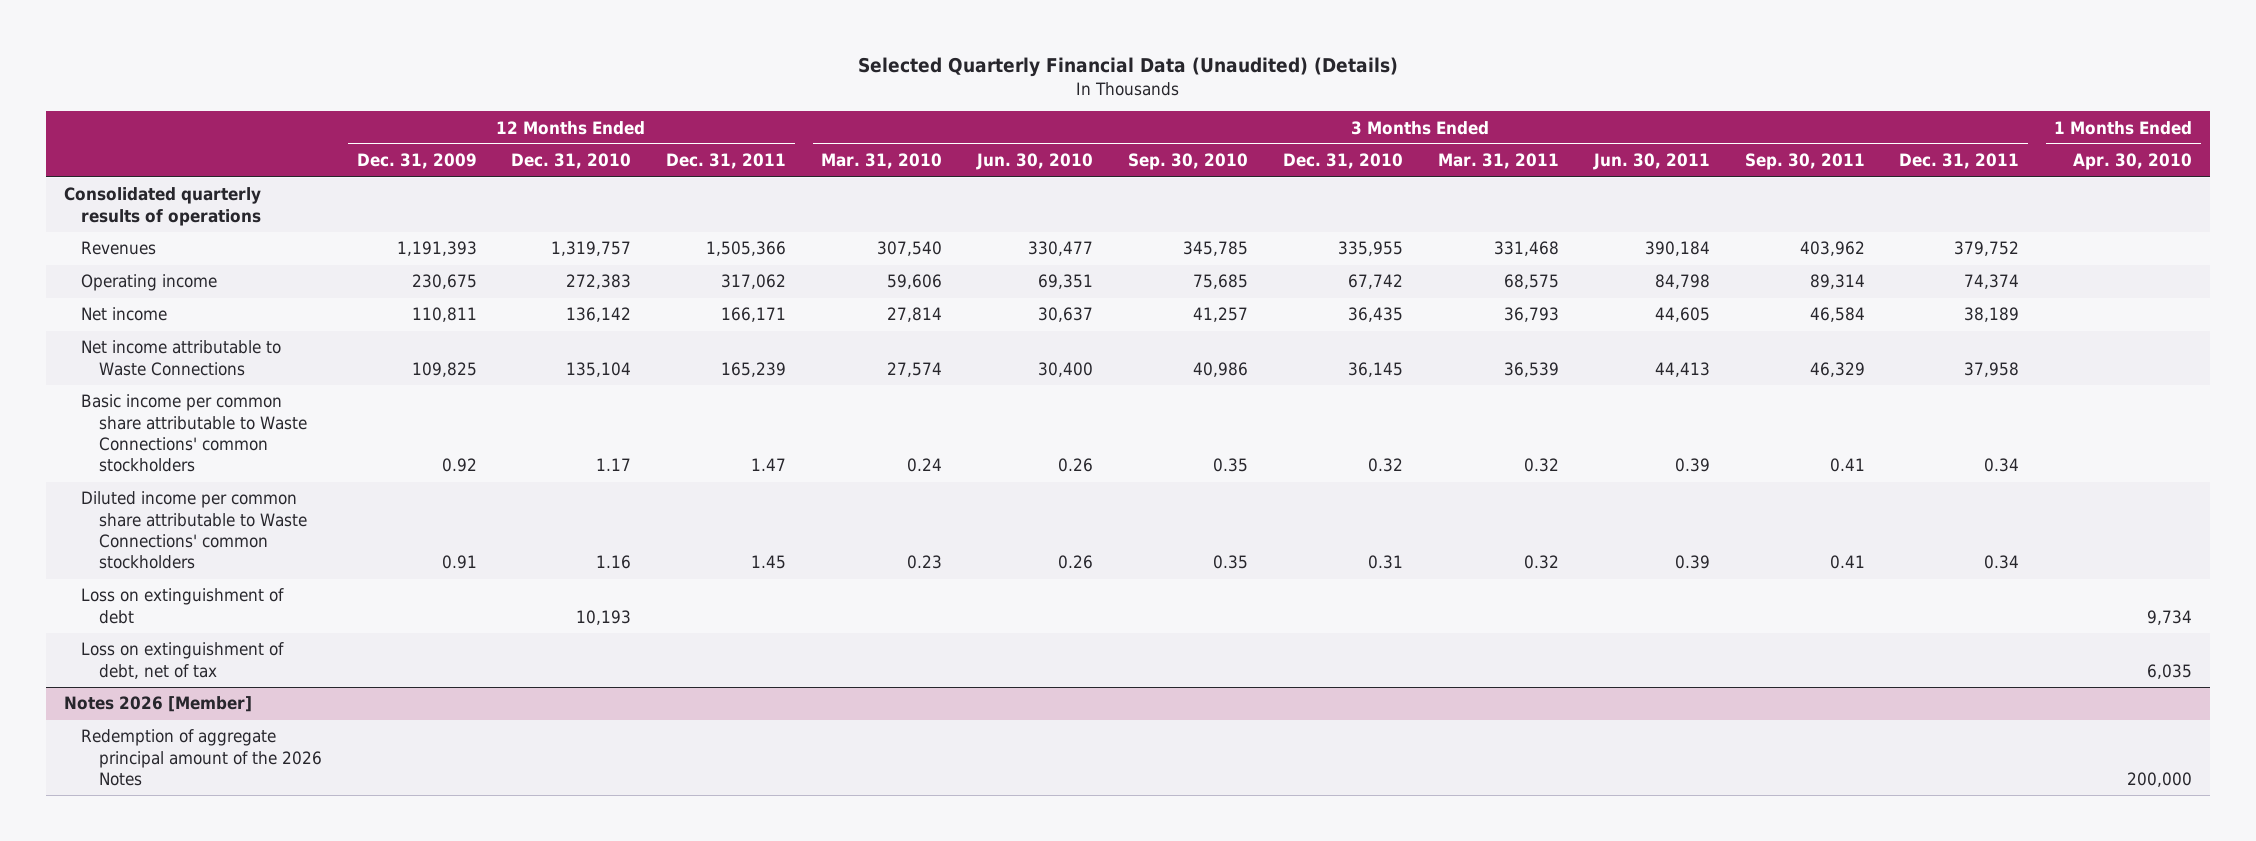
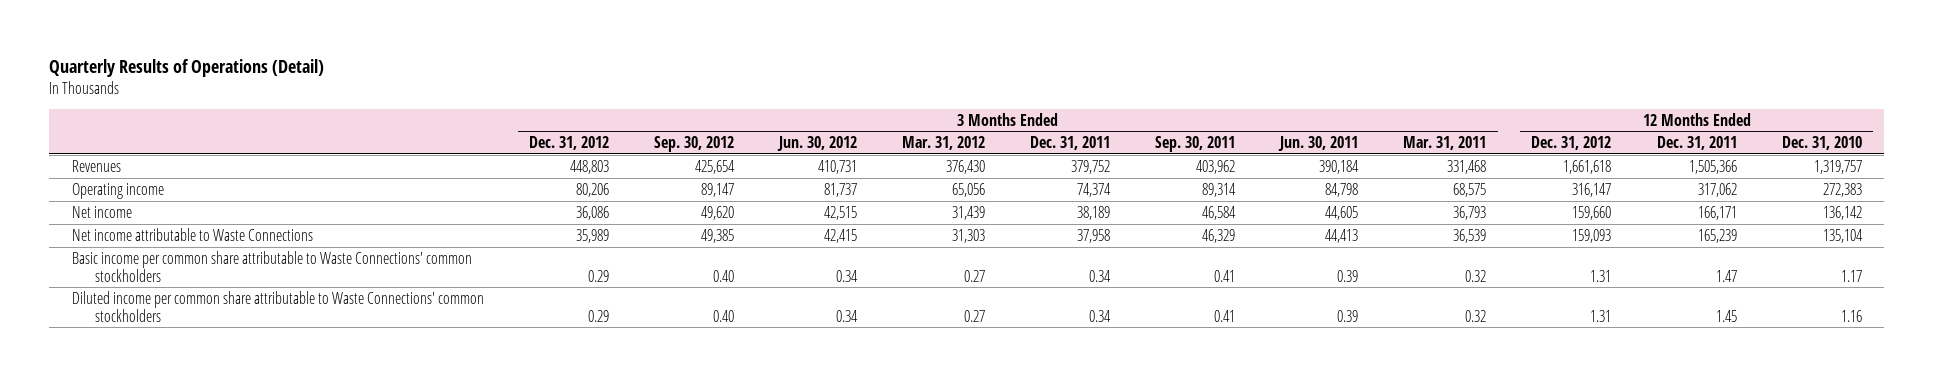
- Selected Quarterly Financial Data (Unaudited) (Details)
+ Quarterly Results of Operations (Detail)
- | 12 Months Ended Dec. 31, 2009 | 12 Months Ended Dec. 31, 2010 | 12 Months Ended Dec. 31, 2011 | 3 Months Ended Mar. 31, 2010 | 3 Months Ended Jun. 30, 2010 | 3 Months Ended Sep. 30, 2010 | 3 Months Ended Dec. 31, 2010 | 3 Months Ended Mar. 31, 2011 | 3 Months Ended Jun. 30, 2011 | 3 Months Ended Sep. 30, 2011 | 3 Months Ended Dec. 31, 2011 | 1 Months Ended Apr. 30, 2010
+ | 3 Months Ended Dec. 31, 2012 | 3 Months Ended Sep. 30, 2012 | 3 Months Ended Jun. 30, 2012 | 3 Months Ended Mar. 31, 2012 | 3 Months Ended Dec. 31, 2011 | 3 Months Ended Sep. 30, 2011 | 3 Months Ended Jun. 30, 2011 | 3 Months Ended Mar. 31, 2011 | 12 Months Ended Dec. 31, 2012 | 12 Months Ended Dec. 31, 2011 | 12 Months Ended Dec. 31, 2010
- Consolidated quarterly results of operations
- Loss on extinguishment of debt | | 10,193 | | | | | | | | | | 9,734
- Loss on extinguishment of debt, net of tax | | | | | | | | | | | | 6,035
- Notes 2026 [Member]
- Redemption of aggregate principal amount of the 2026 Notes | | | | | | | | | | | | 200,000

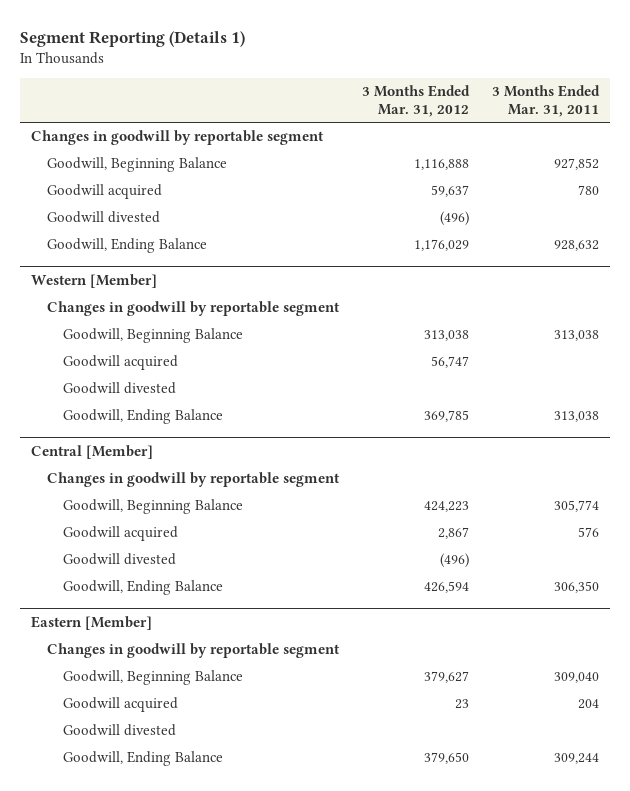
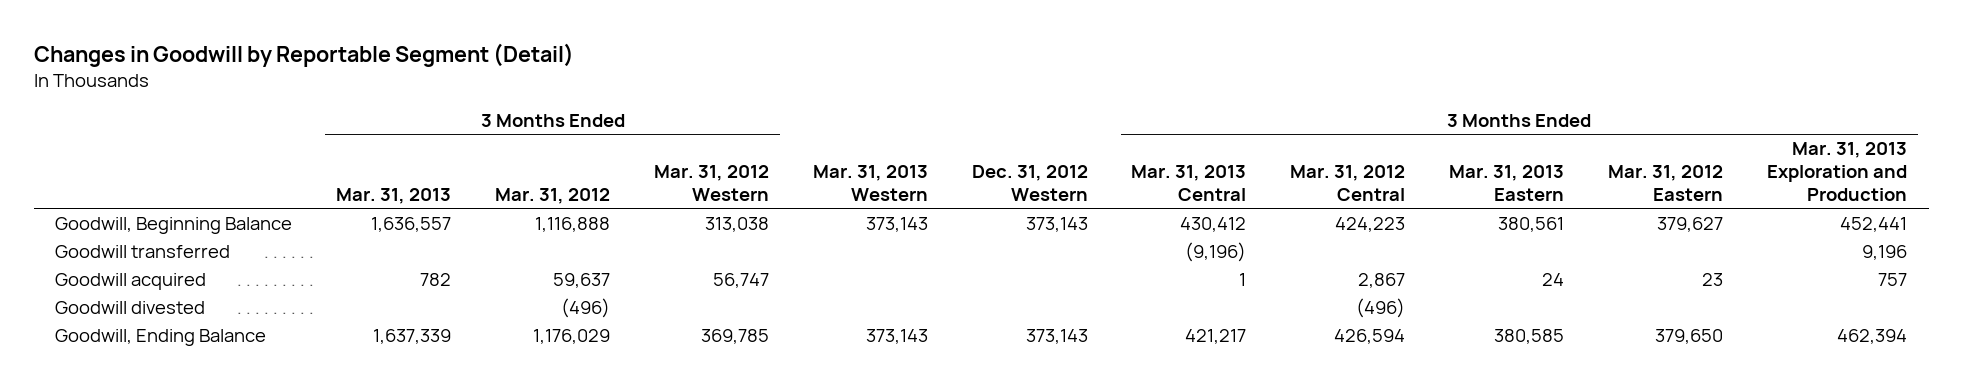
- Segment Reporting (Details 1)
+ Changes in Goodwill by Reportable Segment (Detail)
- | 3 Months Ended Mar. 31, 2012 | 3 Months Ended Mar. 31, 2011
+ | 3 Months Ended Mar. 31, 2013 | 3 Months Ended Mar. 31, 2012 | 3 Months Ended Mar. 31, 2012 Western | Mar. 31, 2013 Western | Dec. 31, 2012 Western | 3 Months Ended Mar. 31, 2013 Central | 3 Months Ended Mar. 31, 2012 Central | 3 Months Ended Mar. 31, 2013 Eastern | 3 Months Ended Mar. 31, 2012 Eastern | 3 Months Ended Mar. 31, 2013 Exploration and Production
- Changes in goodwill by reportable segment
+ Goodwill transferred | | | | | | (9,196) | | | | 9,196
- Western [Member]
- Changes in goodwill by reportable segment
- Goodwill, Beginning Balance | 313,038 | 313,038
- Goodwill acquired | 56,747 |
- Goodwill divested
- Goodwill, Ending Balance | 369,785 | 313,038
- Central [Member]
- Changes in goodwill by reportable segment
- Goodwill, Beginning Balance | 424,223 | 305,774
- Goodwill acquired | 2,867 | 576
- Goodwill divested | (496) |
- Goodwill, Ending Balance | 426,594 | 306,350
- Eastern [Member]
- Changes in goodwill by reportable segment
- Goodwill, Beginning Balance | 379,627 | 309,040
- Goodwill acquired | 23 | 204
- Goodwill divested
- Goodwill, Ending Balance | 379,650 | 309,244

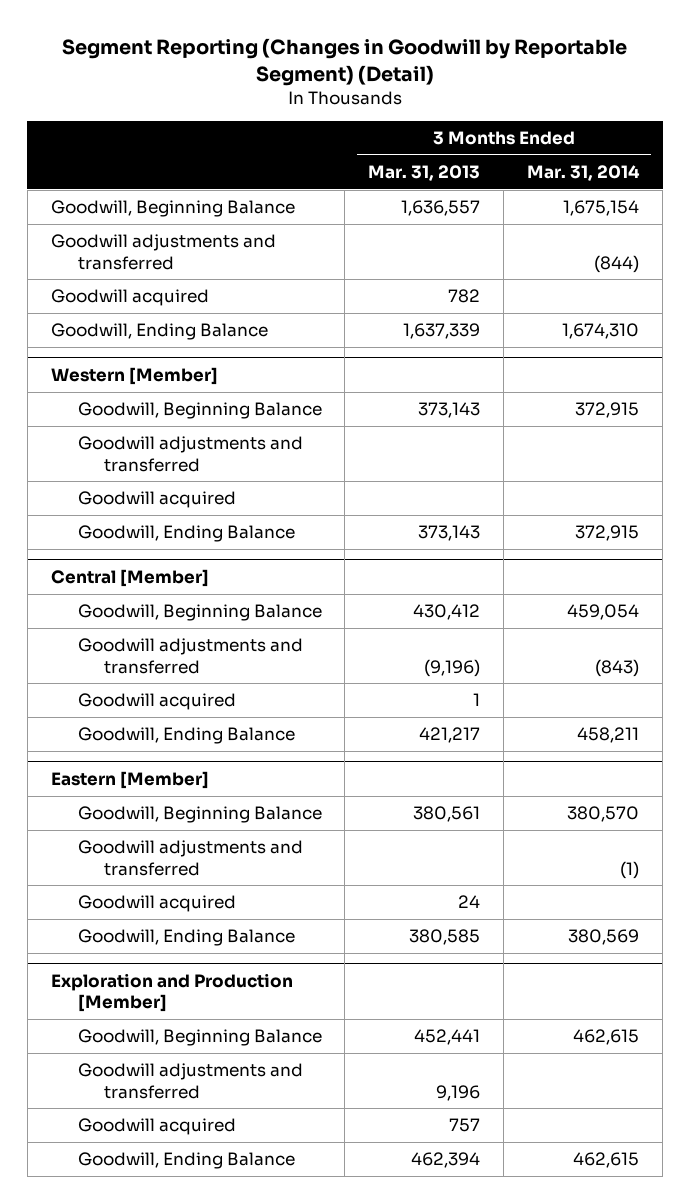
- Changes in Goodwill by Reportable Segment (Detail)
+ Segment Reporting (Changes in Goodwill by Reportable Segment) (Detail)
- | 3 Months Ended Mar. 31, 2013 | 3 Months Ended Mar. 31, 2012 | 3 Months Ended Mar. 31, 2012 Western | Mar. 31, 2013 Western | Dec. 31, 2012 Western | 3 Months Ended Mar. 31, 2013 Central | 3 Months Ended Mar. 31, 2012 Central | 3 Months Ended Mar. 31, 2013 Eastern | 3 Months Ended Mar. 31, 2012 Eastern | 3 Months Ended Mar. 31, 2013 Exploration and Production
+ | 3 Months Ended Mar. 31, 2013 | 3 Months Ended Mar. 31, 2014
- Goodwill transferred | | | | | | (9,196) | | | | 9,196
+ Goodwill adjustments and transferred | | (844)
- Goodwill divested | | (496) | | | | | (496) | | |
+ Western [Member]
+ Goodwill, Beginning Balance | 373,143 | 372,915
+ Goodwill adjustments and transferred
+ Goodwill acquired
+ Goodwill, Ending Balance | 373,143 | 372,915
+ Central [Member]
+ Goodwill, Beginning Balance | 430,412 | 459,054
+ Goodwill adjustments and transferred | (9,196) | (843)
+ Goodwill acquired | 1 |
+ Goodwill, Ending Balance | 421,217 | 458,211
+ Eastern [Member]
+ Goodwill, Beginning Balance | 380,561 | 380,570
+ Goodwill adjustments and transferred | | (1)
+ Goodwill acquired | 24 |
+ Goodwill, Ending Balance | 380,585 | 380,569
+ Exploration and Production [Member]
+ Goodwill, Beginning Balance | 452,441 | 462,615
+ Goodwill adjustments and transferred | 9,196 |
+ Goodwill acquired | 757 |
+ Goodwill, Ending Balance | 462,394 | 462,615

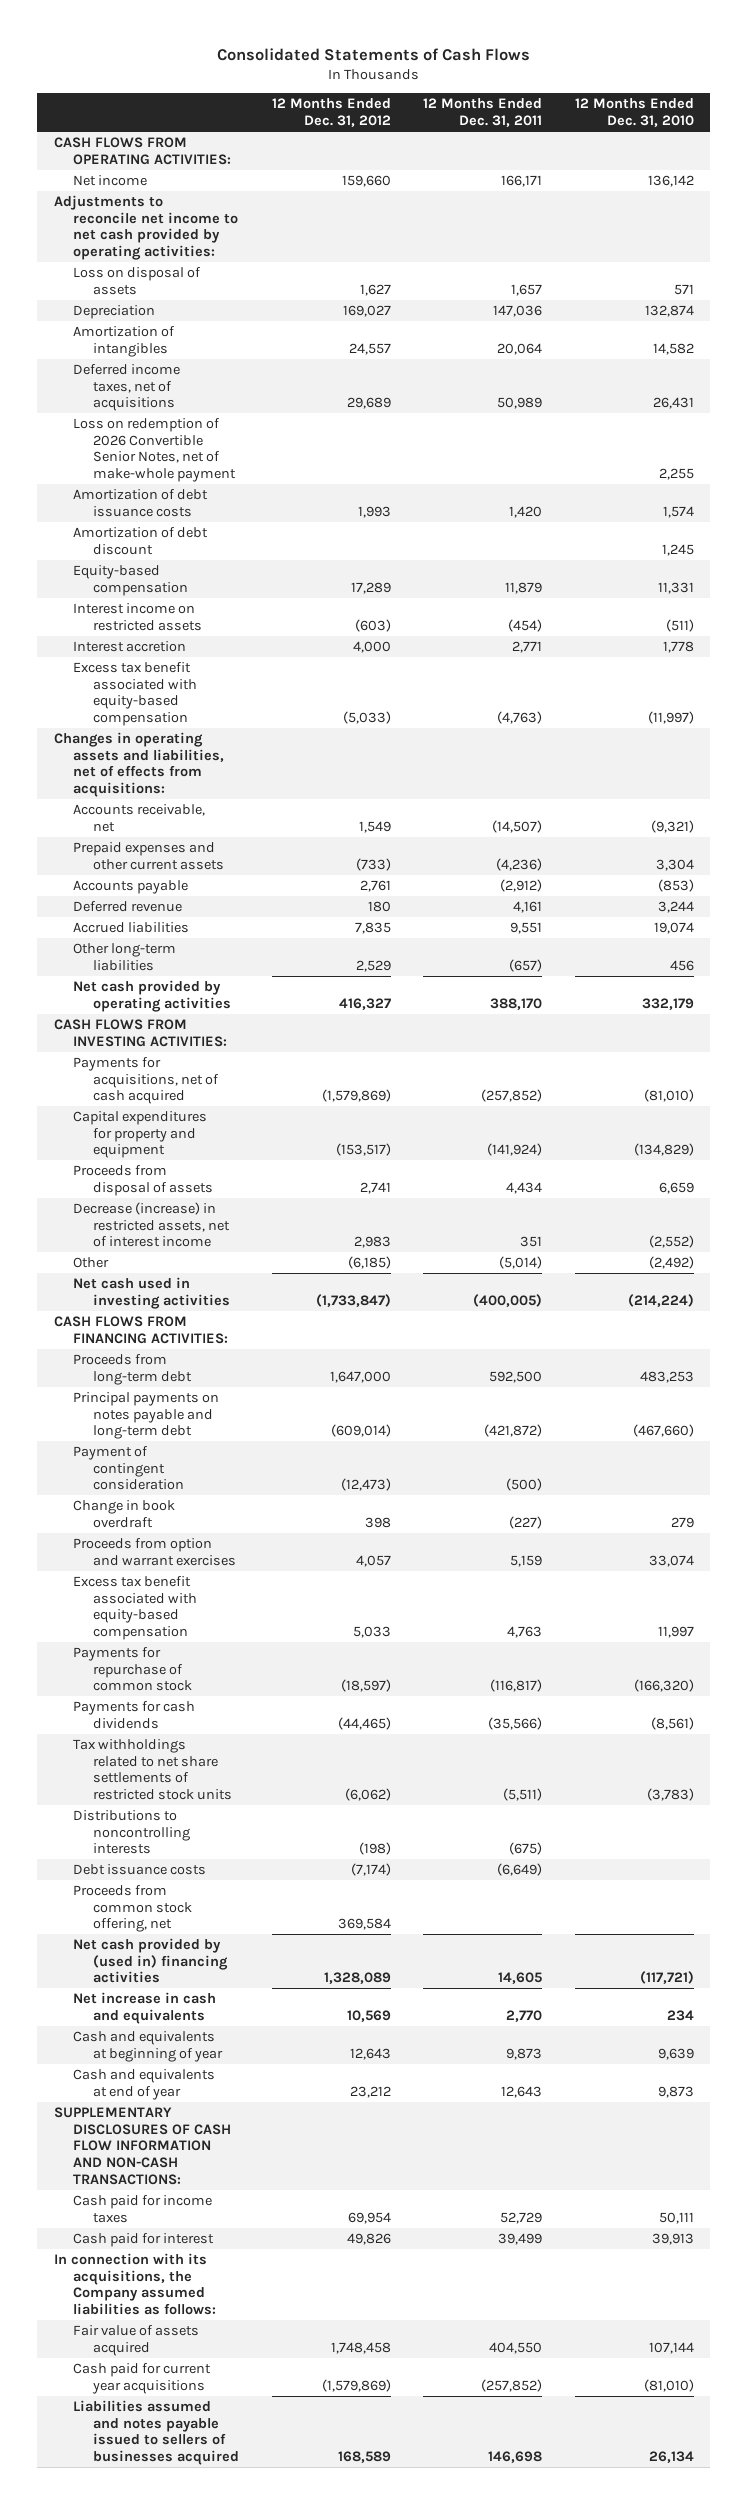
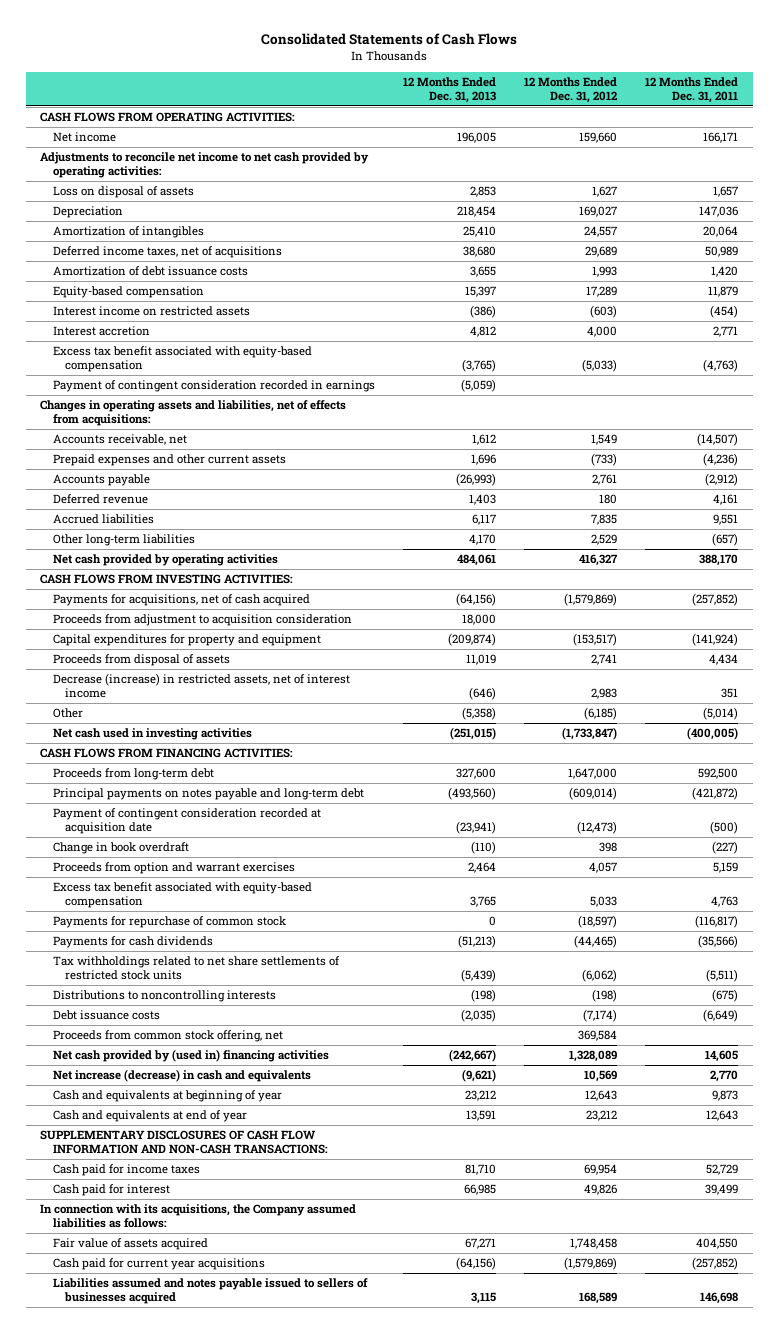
- | 12 Months Ended Dec. 31, 2012 | 12 Months Ended Dec. 31, 2011 | 12 Months Ended Dec. 31, 2010
+ | 12 Months Ended Dec. 31, 2013 | 12 Months Ended Dec. 31, 2012 | 12 Months Ended Dec. 31, 2011
- Loss on redemption of 2026 Convertible Senior Notes, net of make-whole payment | | | 2,255
- Amortization of debt discount | | | 1,245
+ Payment of contingent consideration recorded in earnings | (5,059) | |
+ Proceeds from adjustment to acquisition consideration | 18,000 | |
- Payment of contingent consideration | (12,473) | (500) |
+ Payment of contingent consideration recorded at acquisition date | (23,941) | (12,473) | (500)
- Net increase in cash and equivalents | 10,569 | 2,770 | 234
+ Net increase (decrease) in cash and equivalents | (9,621) | 10,569 | 2,770

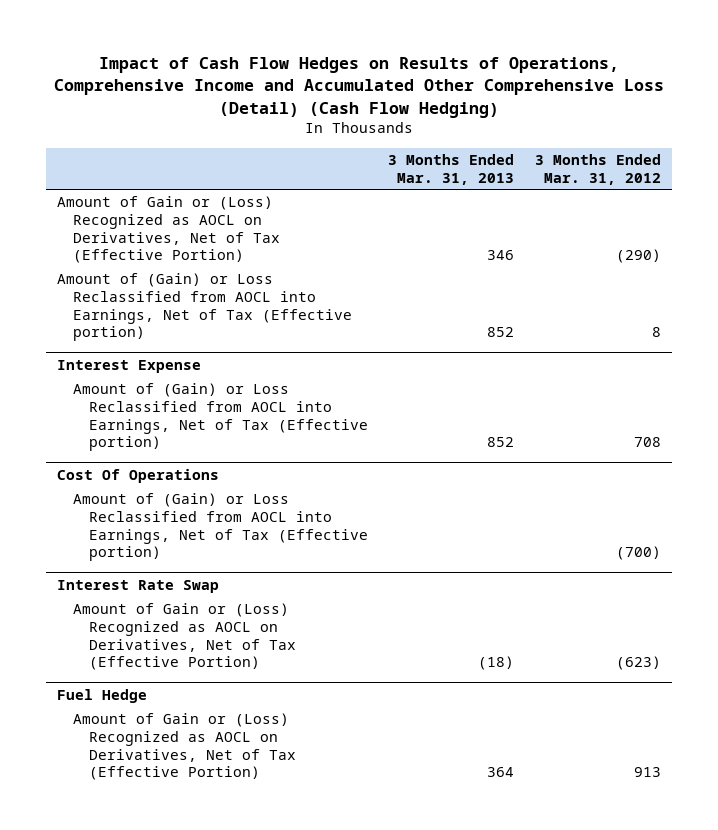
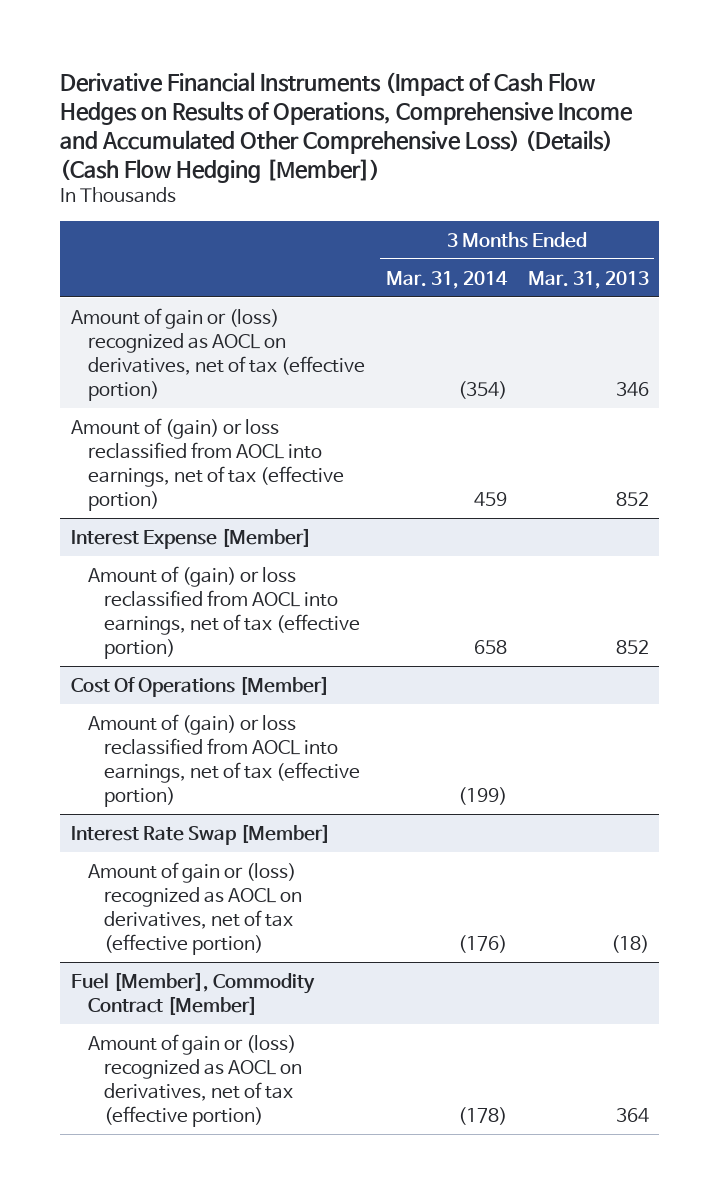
- Impact of Cash Flow Hedges on Results of Operations, Comprehensive Income and Accumulated Other Comprehensive Loss (Detail) (Cash Flow Hedging)
+ Derivative Financial Instruments (Impact of Cash Flow Hedges on Results of Operations, Comprehensive Income and Accumulated Other Comprehensive Loss) (Details) (Cash Flow Hedging [Member])
- | 3 Months Ended Mar. 31, 2013 | 3 Months Ended Mar. 31, 2012
+ | 3 Months Ended Mar. 31, 2014 | 3 Months Ended Mar. 31, 2013
- Amount of Gain or (Loss) Recognized as AOCL on Derivatives, Net of Tax (Effective Portion) | 346 | (290)
- Amount of (Gain) or Loss Reclassified from AOCL into Earnings, Net of Tax (Effective portion) | 852 | 8
- Interest Expense
- Amount of (Gain) or Loss Reclassified from AOCL into Earnings, Net of Tax (Effective portion) | 852 | 708
- Cost Of Operations
- Amount of (Gain) or Loss Reclassified from AOCL into Earnings, Net of Tax (Effective portion) | | (700)
- Interest Rate Swap
- Amount of Gain or (Loss) Recognized as AOCL on Derivatives, Net of Tax (Effective Portion) | (18) | (623)
- Fuel Hedge
- Amount of Gain or (Loss) Recognized as AOCL on Derivatives, Net of Tax (Effective Portion) | 364 | 913
+ Amount of gain or (loss) recognized as AOCL on derivatives, net of tax (effective portion) | (354) | 346
+ Amount of (gain) or loss reclassified from AOCL into earnings, net of tax (effective portion) | 459 | 852
+ Interest Expense [Member]
+ Amount of (gain) or loss reclassified from AOCL into earnings, net of tax (effective portion) | 658 | 852
+ Cost Of Operations [Member]
+ Amount of (gain) or loss reclassified from AOCL into earnings, net of tax (effective portion) | (199) |
+ Interest Rate Swap [Member]
+ Amount of gain or (loss) recognized as AOCL on derivatives, net of tax (effective portion) | (176) | (18)
+ Fuel [Member], Commodity Contract [Member]
+ Amount of gain or (loss) recognized as AOCL on derivatives, net of tax (effective portion) | (178) | 364

